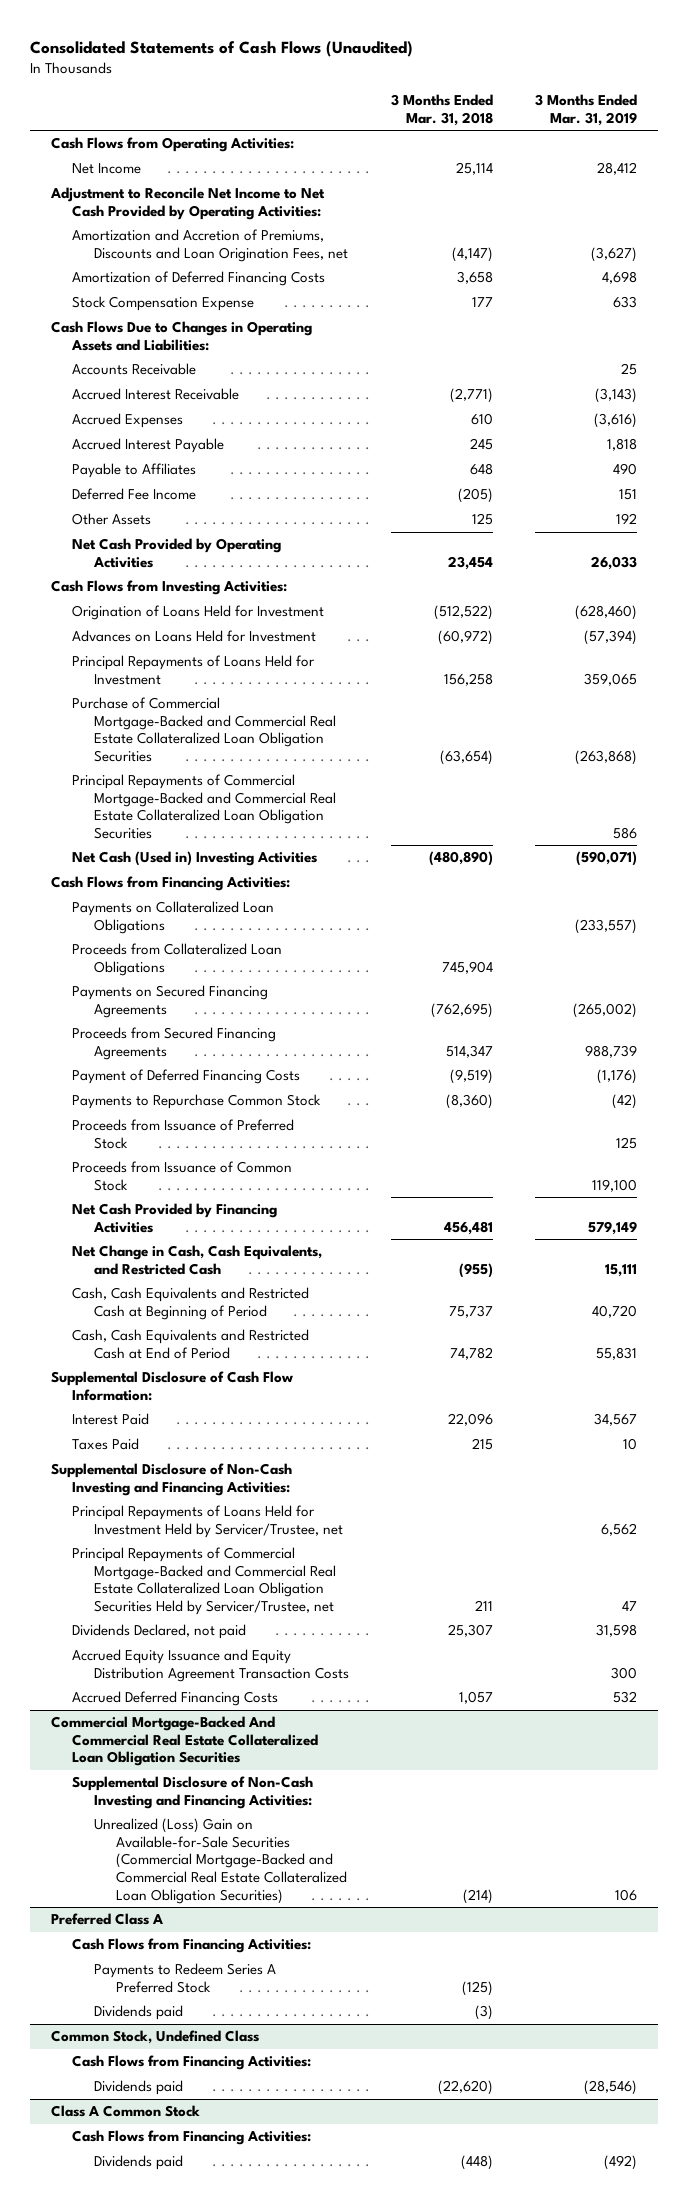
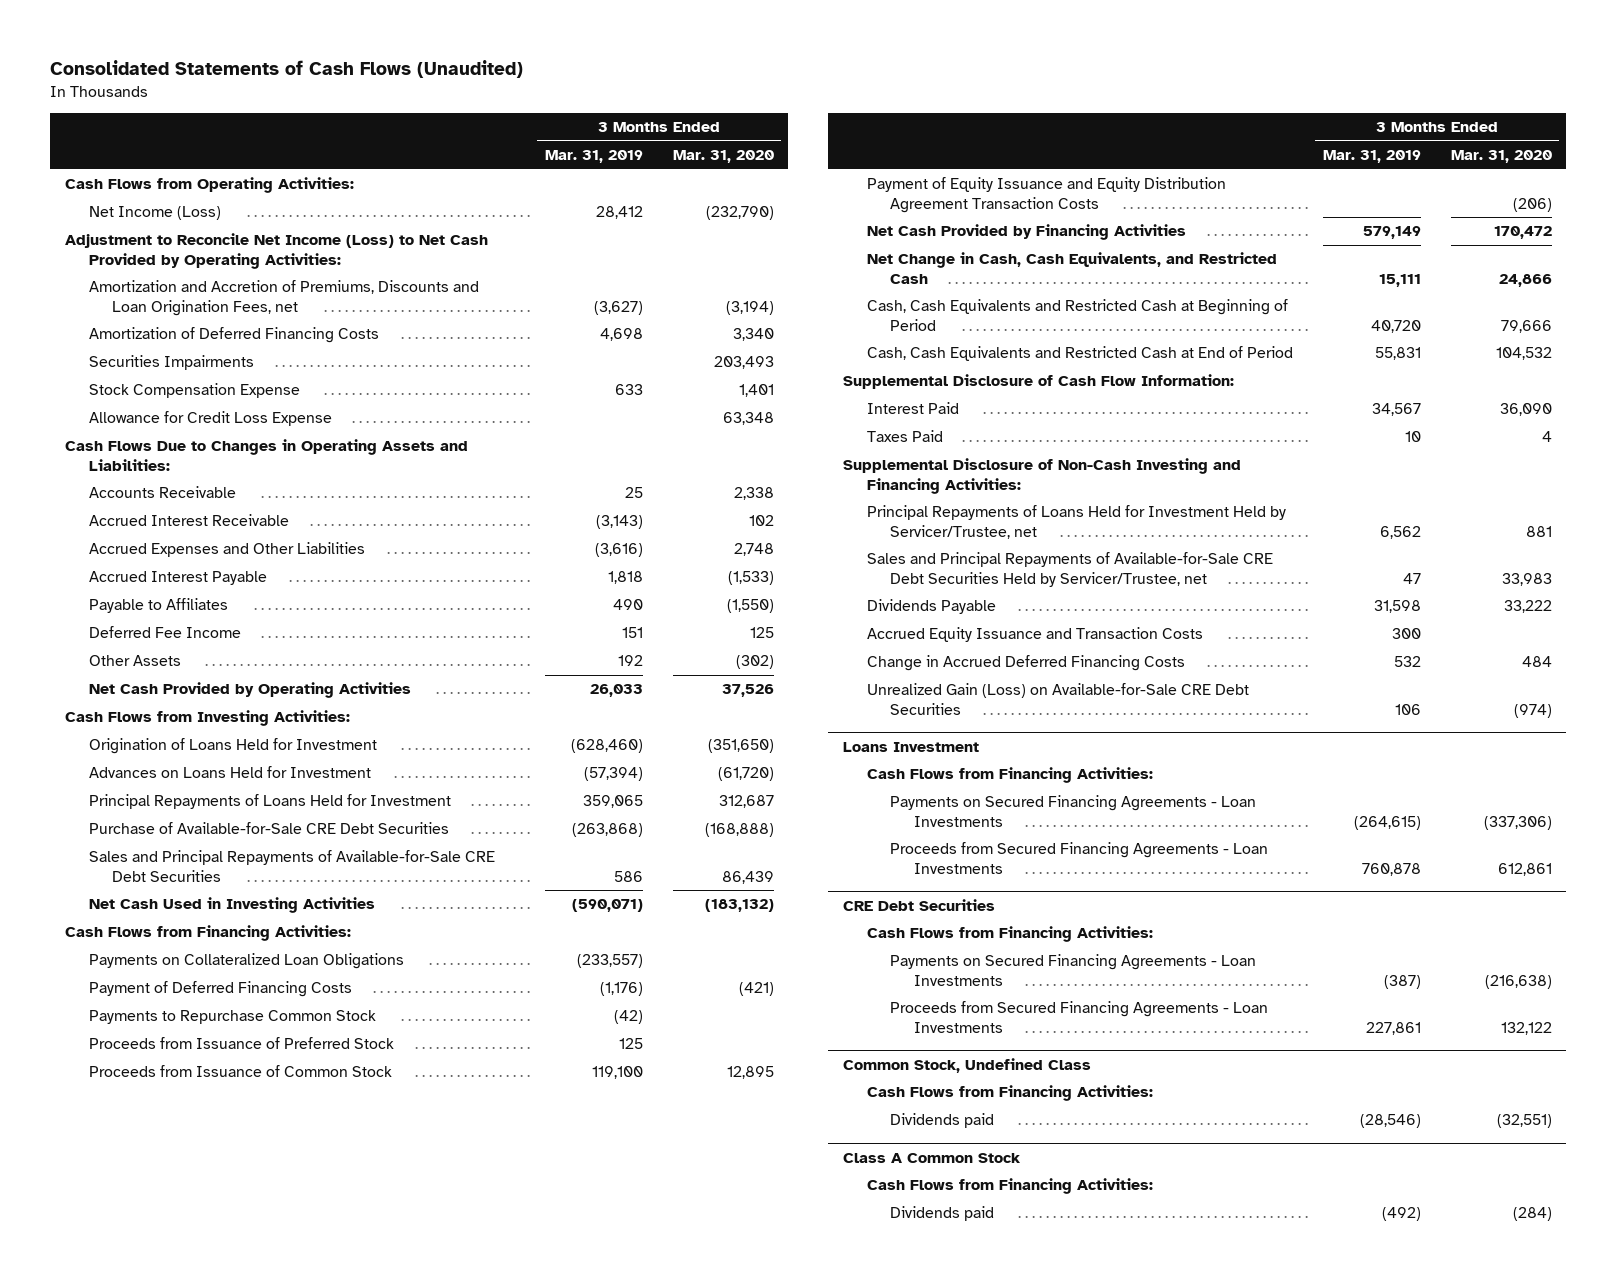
- | 3 Months Ended Mar. 31, 2018 | 3 Months Ended Mar. 31, 2019
+ | 3 Months Ended Mar. 31, 2019 | 3 Months Ended Mar. 31, 2020
- Net Income | 25,114 | 28,412
- Adjustment to Reconcile Net Income to Net Cash Provided by Operating Activities:
+ Net Income (Loss) | 28,412 | (232,790)
+ Adjustment to Reconcile Net Income (Loss) to Net Cash Provided by Operating Activities:
+ Securities Impairments | | 203,493
+ Allowance for Credit Loss Expense | | 63,348
- Accrued Expenses | 610 | (3,616)
+ Accrued Expenses and Other Liabilities | (3,616) | 2,748
- Purchase of Commercial Mortgage-Backed and Commercial Real Estate Collateralized Loan Obligation Securities | (63,654) | (263,868)
- Principal Repayments of Commercial Mortgage-Backed and Commercial Real Estate Collateralized Loan Obligation Securities | | 586
- Net Cash (Used in) Investing Activities | (480,890) | (590,071)
+ Purchase of Available-for-Sale CRE Debt Securities | (263,868) | (168,888)
+ Sales and Principal Repayments of Available-for-Sale CRE Debt Securities | 586 | 86,439
+ Net Cash Used in Investing Activities | (590,071) | (183,132)
- Proceeds from Collateralized Loan Obligations | 745,904 |
- Payments on Secured Financing Agreements | (762,695) | (265,002)
- Proceeds from Secured Financing Agreements | 514,347 | 988,739
+ Payment of Equity Issuance and Equity Distribution Agreement Transaction Costs | | (206)
- Principal Repayments of Commercial Mortgage-Backed and Commercial Real Estate Collateralized Loan Obligation Securities Held by Servicer/Trustee, net | 211 | 47
- Dividends Declared, not paid | 25,307 | 31,598
- Accrued Equity Issuance and Equity Distribution Agreement Transaction Costs | | 300
- Accrued Deferred Financing Costs | 1,057 | 532
- Commercial Mortgage-Backed And Commercial Real Estate Collateralized Loan Obligation Securities
- Supplemental Disclosure of Non-Cash Investing and Financing Activities:
- Unrealized (Loss) Gain on Available-for-Sale Securities (Commercial Mortgage-Backed and Commercial Real Estate Collateralized Loan Obligation Securities) | (214) | 106
- Preferred Class A
+ Sales and Principal Repayments of Available-for-Sale CRE Debt Securities Held by Servicer/Trustee, net | 47 | 33,983
+ Dividends Payable | 31,598 | 33,222
+ Accrued Equity Issuance and Transaction Costs | 300 |
+ Change in Accrued Deferred Financing Costs | 532 | 484
+ Unrealized Gain (Loss) on Available-for-Sale CRE Debt Securities | 106 | (974)
+ Loans Investment
- Payments to Redeem Series A Preferred Stock | (125) |
- Dividends paid | (3) |
+ Payments on Secured Financing Agreements - Loan Investments | (264,615) | (337,306)
+ Proceeds from Secured Financing Agreements - Loan Investments | 760,878 | 612,861
+ CRE Debt Securities
+ Cash Flows from Financing Activities:
+ Payments on Secured Financing Agreements - Loan Investments | (387) | (216,638)
+ Proceeds from Secured Financing Agreements - Loan Investments | 227,861 | 132,122

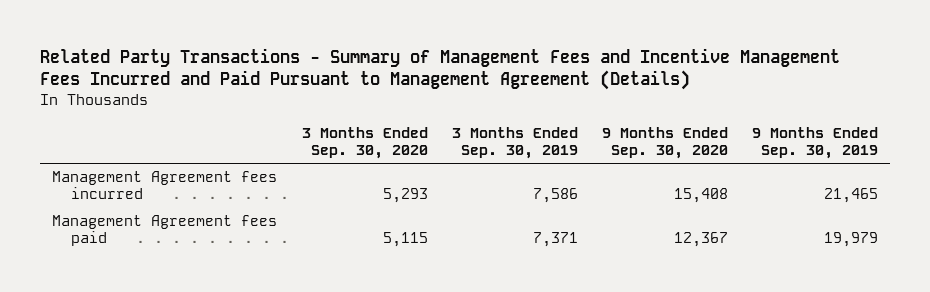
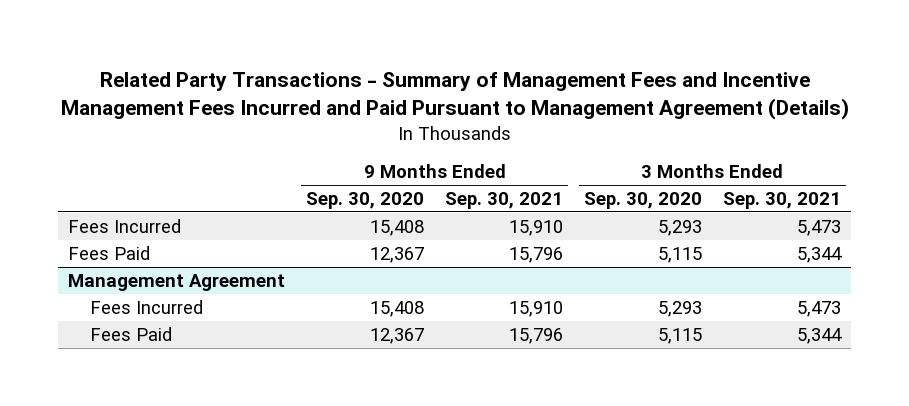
- | 3 Months Ended Sep. 30, 2020 | 3 Months Ended Sep. 30, 2019 | 9 Months Ended Sep. 30, 2020 | 9 Months Ended Sep. 30, 2019
+ | 9 Months Ended Sep. 30, 2020 | 9 Months Ended Sep. 30, 2021 | 3 Months Ended Sep. 30, 2020 | 3 Months Ended Sep. 30, 2021
- Management Agreement fees incurred | 5,293 | 7,586 | 15,408 | 21,465
- Management Agreement fees paid | 5,115 | 7,371 | 12,367 | 19,979
+ Fees Incurred | 15,408 | 15,910 | 5,293 | 5,473
+ Fees Paid | 12,367 | 15,796 | 5,115 | 5,344
+ Management Agreement
+ Fees Incurred | 15,408 | 15,910 | 5,293 | 5,473
+ Fees Paid | 12,367 | 15,796 | 5,115 | 5,344

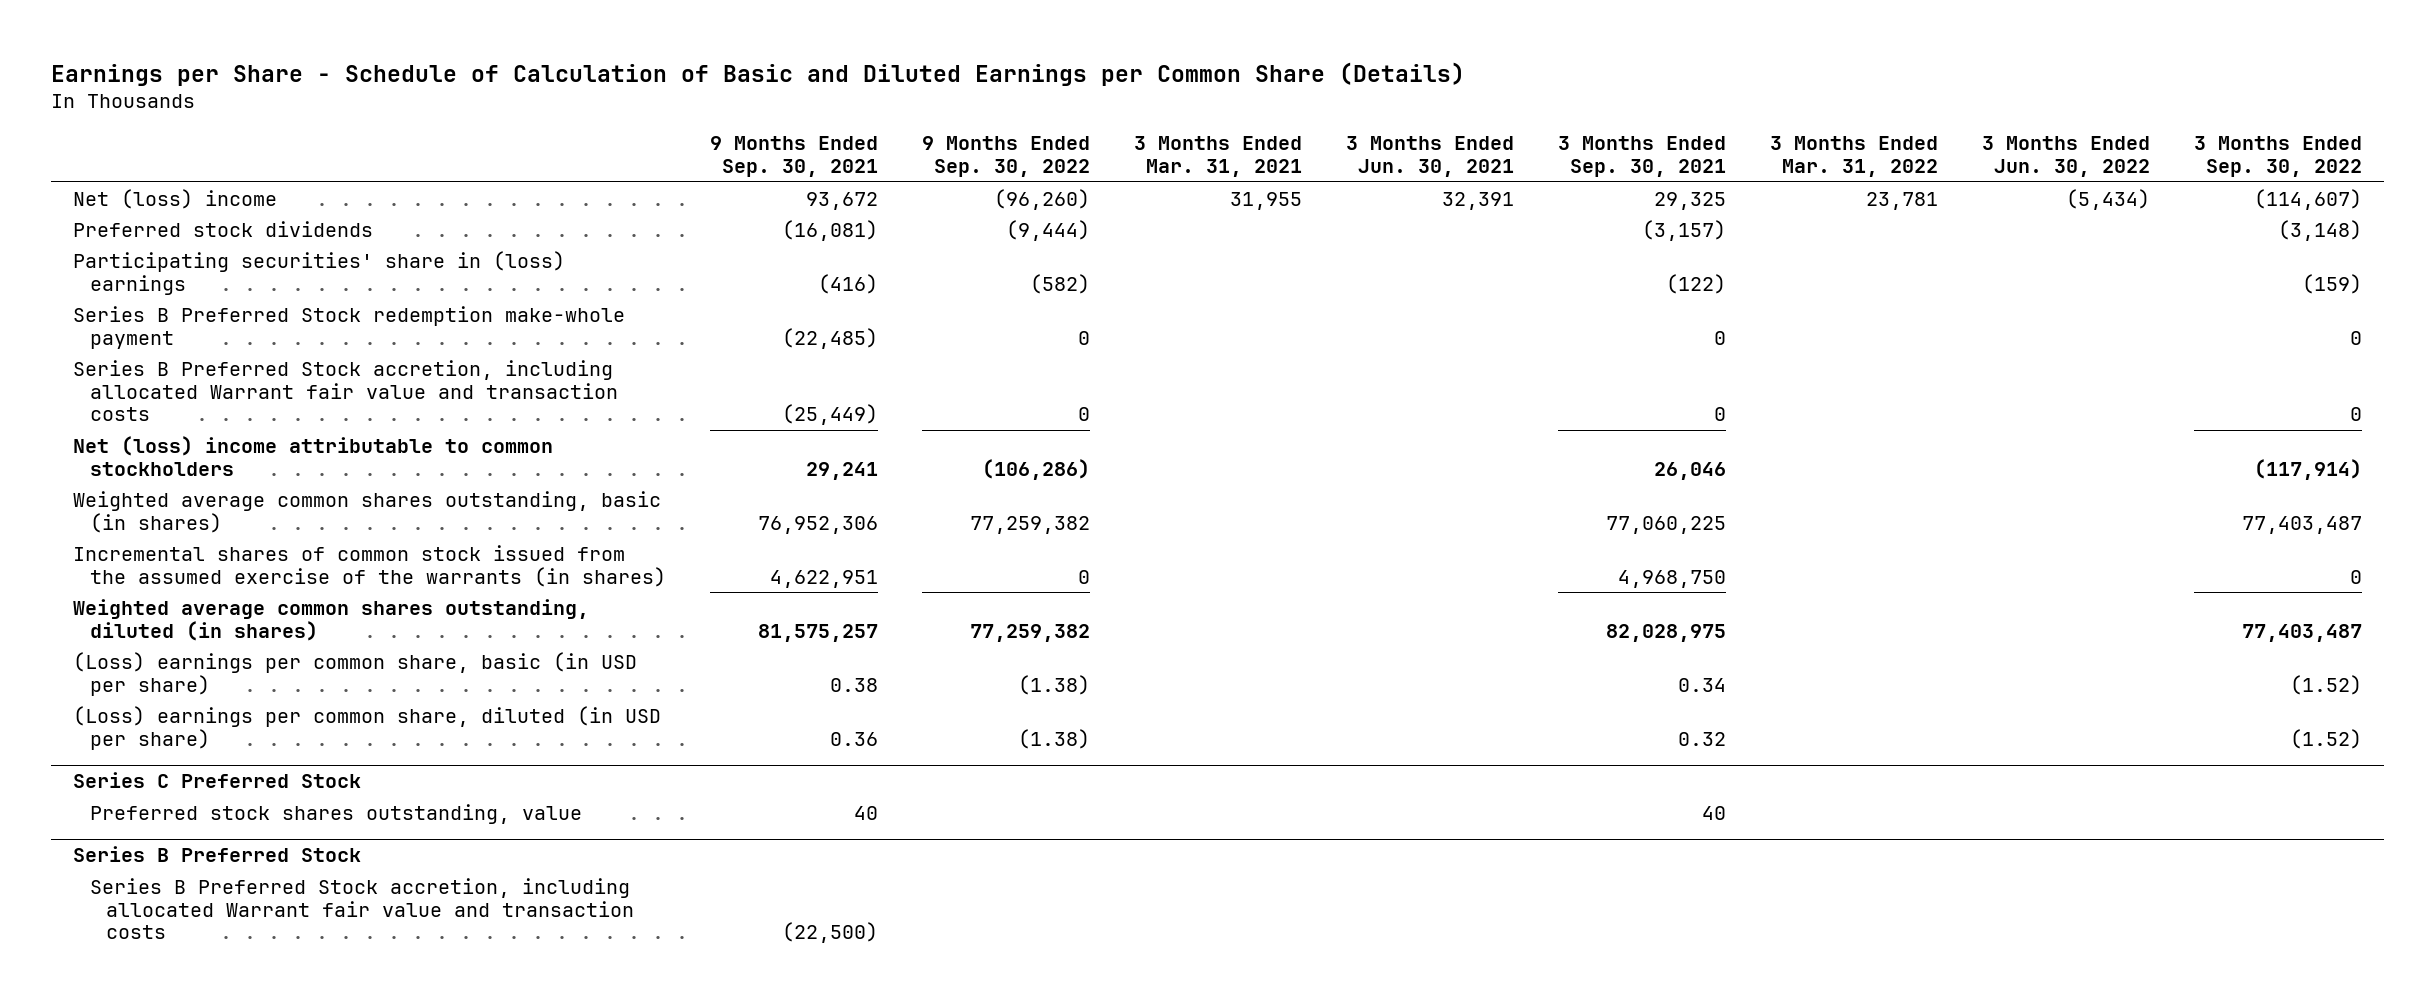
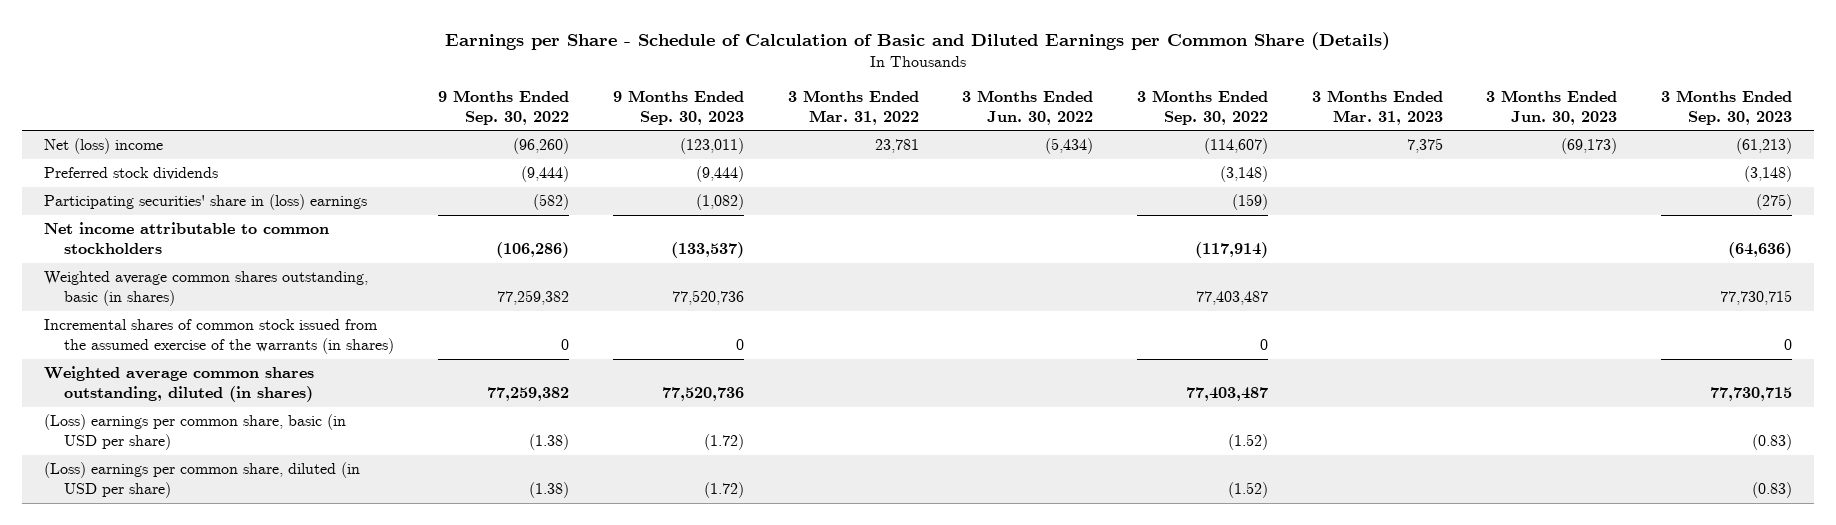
- | 9 Months Ended Sep. 30, 2021 | 9 Months Ended Sep. 30, 2022 | 3 Months Ended Mar. 31, 2021 | 3 Months Ended Jun. 30, 2021 | 3 Months Ended Sep. 30, 2021 | 3 Months Ended Mar. 31, 2022 | 3 Months Ended Jun. 30, 2022 | 3 Months Ended Sep. 30, 2022
+ | 9 Months Ended Sep. 30, 2022 | 9 Months Ended Sep. 30, 2023 | 3 Months Ended Mar. 31, 2022 | 3 Months Ended Jun. 30, 2022 | 3 Months Ended Sep. 30, 2022 | 3 Months Ended Mar. 31, 2023 | 3 Months Ended Jun. 30, 2023 | 3 Months Ended Sep. 30, 2023
- Series B Preferred Stock redemption make-whole payment | (22,485) | 0 | | | 0 | | | 0
- Series B Preferred Stock accretion, including allocated Warrant fair value and transaction costs | (25,449) | 0 | | | 0 | | | 0
- Net (loss) income attributable to common stockholders | 29,241 | (106,286) | | | 26,046 | | | (117,914)
+ Net income attributable to common stockholders | (106,286) | (133,537) | | | (117,914) | | | (64,636)
- Series C Preferred Stock
- Preferred stock shares outstanding, value | 40 | | | | 40 | | |
- Series B Preferred Stock
- Series B Preferred Stock accretion, including allocated Warrant fair value and transaction costs | (22,500) | | | | | | |

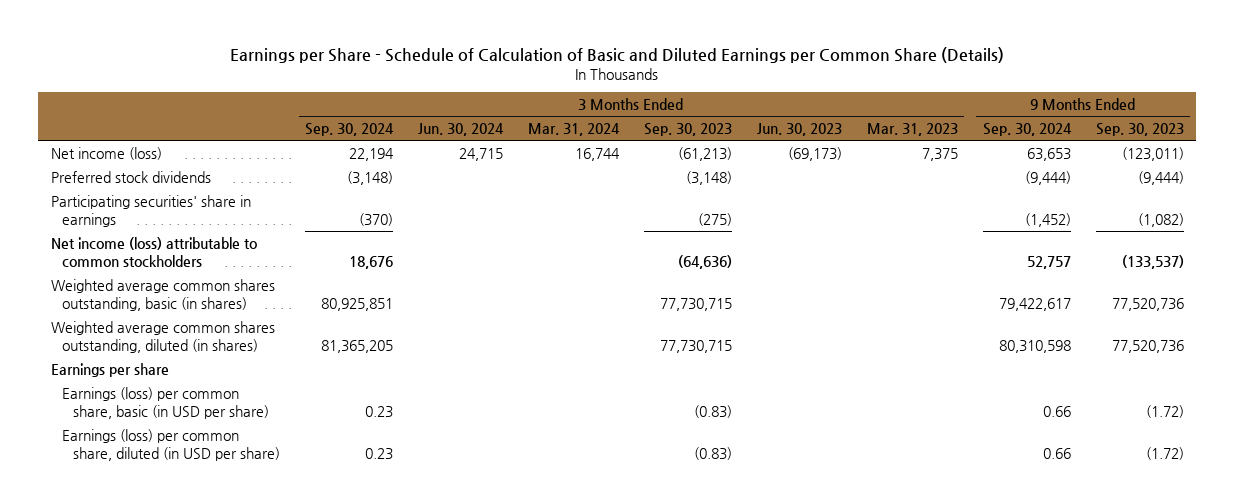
- | 9 Months Ended Sep. 30, 2022 | 9 Months Ended Sep. 30, 2023 | 3 Months Ended Mar. 31, 2022 | 3 Months Ended Jun. 30, 2022 | 3 Months Ended Sep. 30, 2022 | 3 Months Ended Mar. 31, 2023 | 3 Months Ended Jun. 30, 2023 | 3 Months Ended Sep. 30, 2023
+ | 3 Months Ended Sep. 30, 2024 | 3 Months Ended Jun. 30, 2024 | 3 Months Ended Mar. 31, 2024 | 3 Months Ended Sep. 30, 2023 | 3 Months Ended Jun. 30, 2023 | 3 Months Ended Mar. 31, 2023 | 9 Months Ended Sep. 30, 2024 | 9 Months Ended Sep. 30, 2023
- Net (loss) income | (96,260) | (123,011) | 23,781 | (5,434) | (114,607) | 7,375 | (69,173) | (61,213)
+ Net income (loss) | 22,194 | 24,715 | 16,744 | (61,213) | (69,173) | 7,375 | 63,653 | (123,011)
- Participating securities' share in (loss) earnings | (582) | (1,082) | | | (159) | | | (275)
- Net income attributable to common stockholders | (106,286) | (133,537) | | | (117,914) | | | (64,636)
+ Participating securities' share in earnings | (370) | | | (275) | | | (1,452) | (1,082)
+ Net income (loss) attributable to common stockholders | 18,676 | | | (64,636) | | | 52,757 | (133,537)
- Incremental shares of common stock issued from the assumed exercise of the warrants (in shares) | 0 | 0 | | | 0 | | | 0
- (Loss) earnings per common share, basic (in USD per share) | (1.38) | (1.72) | | | (1.52) | | | (0.83)
- (Loss) earnings per common share, diluted (in USD per share) | (1.38) | (1.72) | | | (1.52) | | | (0.83)
+ Earnings per share
+ Earnings (loss) per common share, basic (in USD per share) | 0.23 | | | (0.83) | | | 0.66 | (1.72)
+ Earnings (loss) per common share, diluted (in USD per share) | 0.23 | | | (0.83) | | | 0.66 | (1.72)

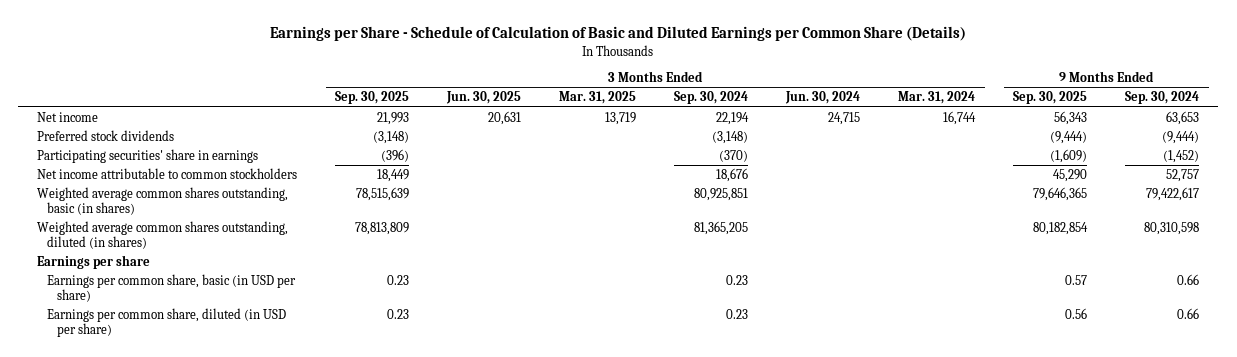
- | 3 Months Ended Sep. 30, 2024 | 3 Months Ended Jun. 30, 2024 | 3 Months Ended Mar. 31, 2024 | 3 Months Ended Sep. 30, 2023 | 3 Months Ended Jun. 30, 2023 | 3 Months Ended Mar. 31, 2023 | 9 Months Ended Sep. 30, 2024 | 9 Months Ended Sep. 30, 2023
+ | 3 Months Ended Sep. 30, 2025 | 3 Months Ended Jun. 30, 2025 | 3 Months Ended Mar. 31, 2025 | 3 Months Ended Sep. 30, 2024 | 3 Months Ended Jun. 30, 2024 | 3 Months Ended Mar. 31, 2024 | 9 Months Ended Sep. 30, 2025 | 9 Months Ended Sep. 30, 2024
- Net income (loss) | 22,194 | 24,715 | 16,744 | (61,213) | (69,173) | 7,375 | 63,653 | (123,011)
+ Net income | 21,993 | 20,631 | 13,719 | 22,194 | 24,715 | 16,744 | 56,343 | 63,653
- Net income (loss) attributable to common stockholders | 18,676 | | | (64,636) | | | 52,757 | (133,537)
+ Net income attributable to common stockholders | 18,449 | | | 18,676 | | | 45,290 | 52,757
- Earnings (loss) per common share, basic (in USD per share) | 0.23 | | | (0.83) | | | 0.66 | (1.72)
- Earnings (loss) per common share, diluted (in USD per share) | 0.23 | | | (0.83) | | | 0.66 | (1.72)
+ Earnings per common share, basic (in USD per share) | 0.23 | | | 0.23 | | | 0.57 | 0.66
+ Earnings per common share, diluted (in USD per share) | 0.23 | | | 0.23 | | | 0.56 | 0.66

